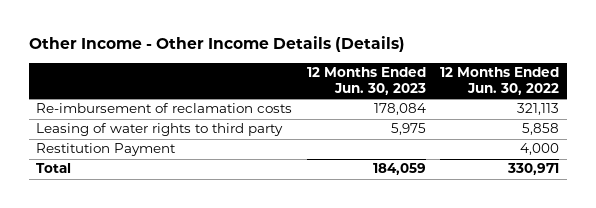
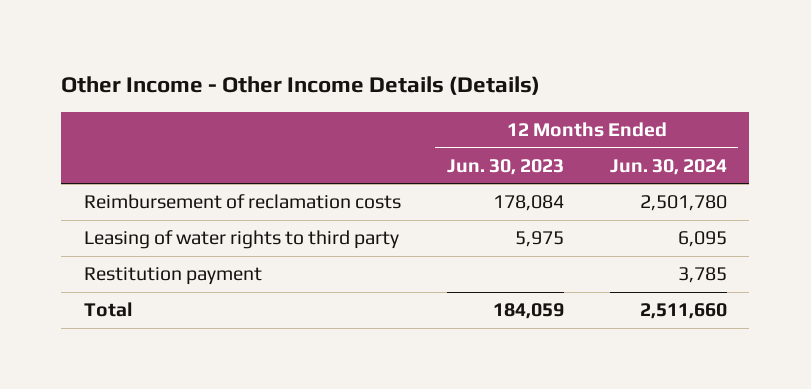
- | 12 Months Ended Jun. 30, 2023 | 12 Months Ended Jun. 30, 2022
+ | 12 Months Ended Jun. 30, 2023 | 12 Months Ended Jun. 30, 2024
- Re-imbursement of reclamation costs | 178,084 | 321,113
+ Reimbursement of reclamation costs | 178,084 | 2,501,780
- Restitution Payment | | 4,000
+ Restitution payment | | 3,785

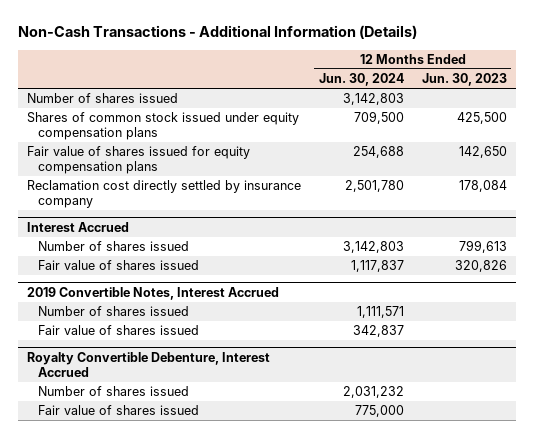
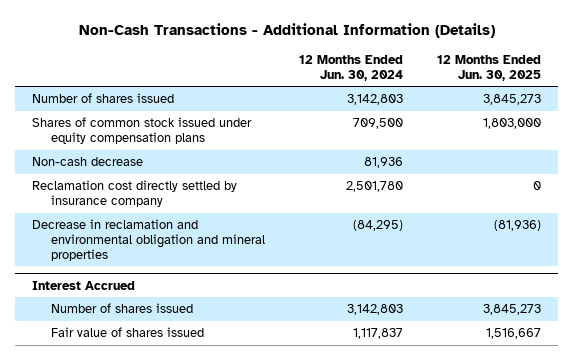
- | 12 Months Ended Jun. 30, 2024 | 12 Months Ended Jun. 30, 2023
+ | 12 Months Ended Jun. 30, 2024 | 12 Months Ended Jun. 30, 2025
- Fair value of shares issued for equity compensation plans | 254,688 | 142,650
+ Non-cash decrease | 81,936 |
+ Decrease in reclamation and environmental obligation and mineral properties | (84,295) | (81,936)
- 2019 Convertible Notes, Interest Accrued
- Number of shares issued | 1,111,571 |
- Fair value of shares issued | 342,837 |
- Royalty Convertible Debenture, Interest Accrued
- Number of shares issued | 2,031,232 |
- Fair value of shares issued | 775,000 |

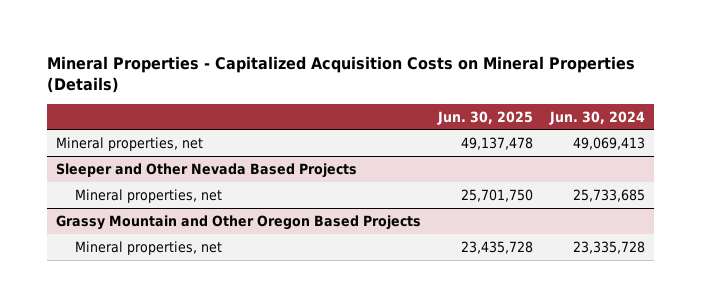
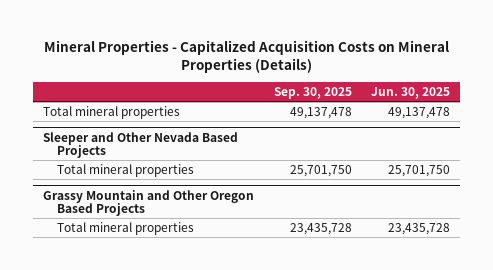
- | Jun. 30, 2025 | Jun. 30, 2024
+ | Sep. 30, 2025 | Jun. 30, 2025
- Mineral properties, net | 49,137,478 | 49,069,413
+ Total mineral properties | 49,137,478 | 49,137,478
@ Sleeper and Other Nevada Based Projects
- Mineral properties, net | 25,701,750 | 25,733,685
+ Total mineral properties | 25,701,750 | 25,701,750
@ Grassy Mountain and Other Oregon Based Projects
- Mineral properties, net | 23,435,728 | 23,335,728
+ Total mineral properties | 23,435,728 | 23,435,728

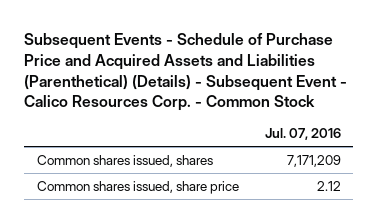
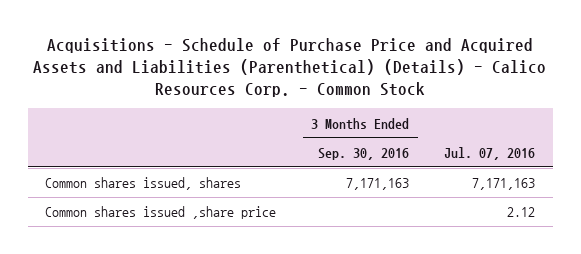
- Subsequent Events - Schedule of Purchase Price and Acquired Assets and Liabilities (Parenthetical) (Details) - Subsequent Event - Calico Resources Corp. - Common Stock
+ Acquisitions - Schedule of Purchase Price and Acquired Assets and Liabilities (Parenthetical) (Details) - Calico Resources Corp. - Common Stock
- | Jul. 07, 2016
+ | 3 Months Ended Sep. 30, 2016 | Jul. 07, 2016
- Common shares issued, shares | 7,171,209
- Common shares issued, share price | 2.12
+ Common shares issued, shares | 7,171,163 | 7,171,163
+ Common shares issued ,share price | | 2.12

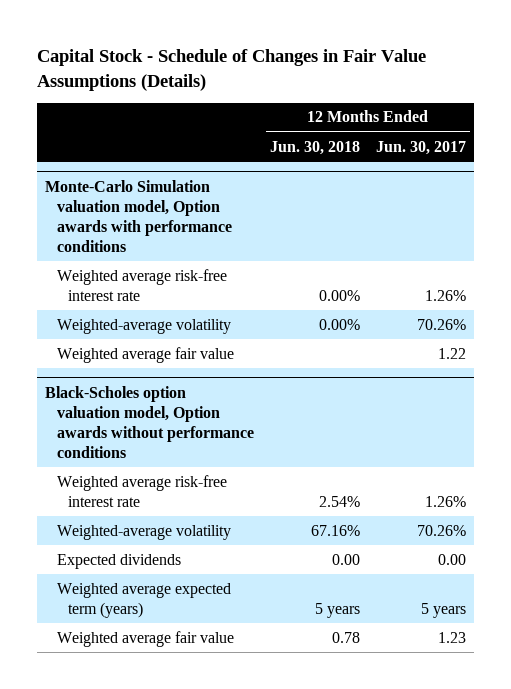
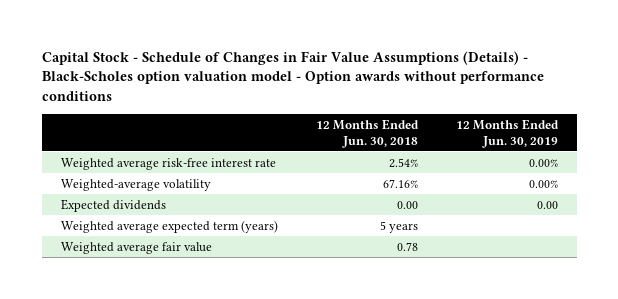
- Capital Stock - Schedule of Changes in Fair Value Assumptions (Details)
+ Capital Stock - Schedule of Changes in Fair Value Assumptions (Details) - Black-Scholes option valuation model - Option awards without performance conditions
- | 12 Months Ended Jun. 30, 2018 | 12 Months Ended Jun. 30, 2017
+ | 12 Months Ended Jun. 30, 2018 | 12 Months Ended Jun. 30, 2019
- Monte-Carlo Simulation valuation model, Option awards with performance conditions
- Weighted average risk-free interest rate | 0.00% | 1.26%
- Weighted-average volatility | 0.00% | 70.26%
- Weighted average fair value | | 1.22
- Black-Scholes option valuation model, Option awards without performance conditions

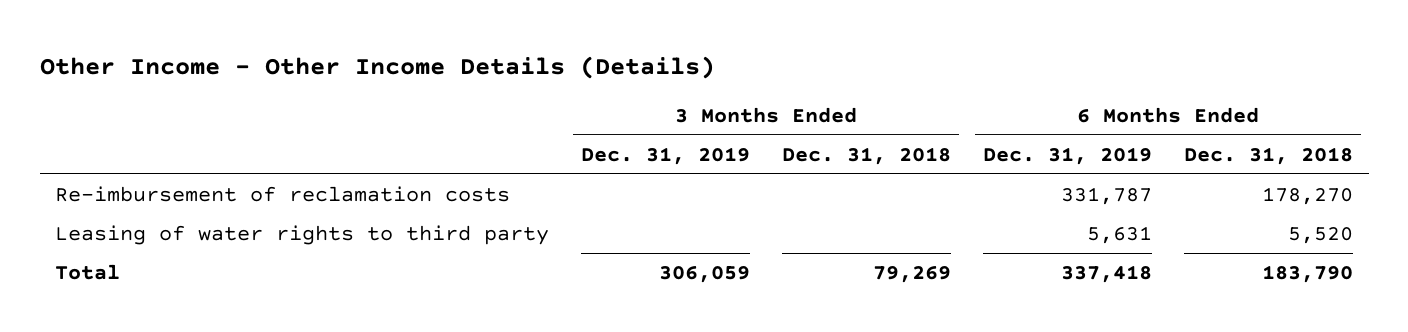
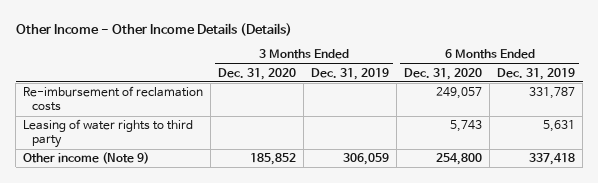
- | 3 Months Ended Dec. 31, 2019 | 3 Months Ended Dec. 31, 2018 | 6 Months Ended Dec. 31, 2019 | 6 Months Ended Dec. 31, 2018
+ | 3 Months Ended Dec. 31, 2020 | 3 Months Ended Dec. 31, 2019 | 6 Months Ended Dec. 31, 2020 | 6 Months Ended Dec. 31, 2019
- Total | 306,059 | 79,269 | 337,418 | 183,790
+ Other income (Note 9) | 185,852 | 306,059 | 254,800 | 337,418

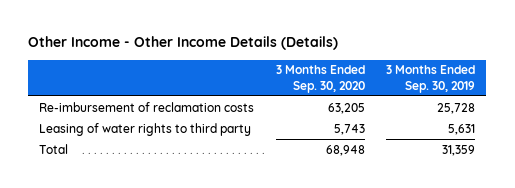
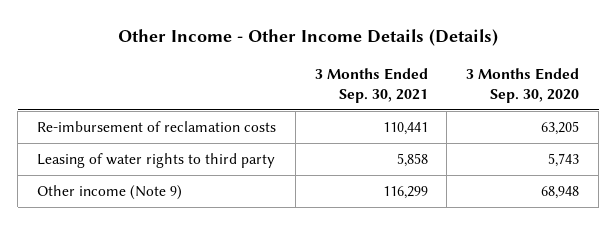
- | 3 Months Ended Sep. 30, 2020 | 3 Months Ended Sep. 30, 2019
+ | 3 Months Ended Sep. 30, 2021 | 3 Months Ended Sep. 30, 2020
- Total | 68,948 | 31,359
+ Other income (Note 9) | 116,299 | 68,948

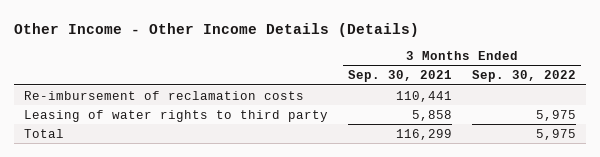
- | 3 Months Ended Sep. 30, 2021 | 3 Months Ended Sep. 30, 2020
+ | 3 Months Ended Sep. 30, 2021 | 3 Months Ended Sep. 30, 2022
- Other income (Note 9) | 116,299 | 68,948
+ Total | 116,299 | 5,975

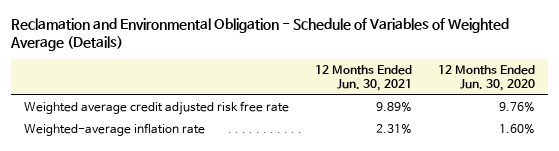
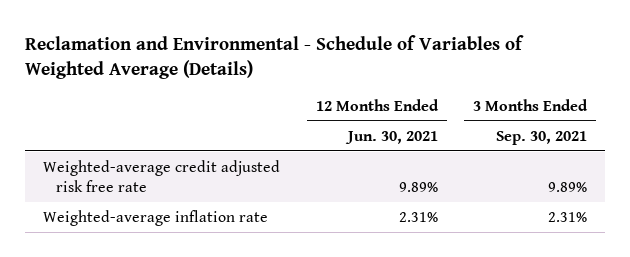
- Reclamation and Environmental Obligation - Schedule of Variables of Weighted Average (Details)
+ Reclamation and Environmental - Schedule of Variables of Weighted Average (Details)
- | 12 Months Ended Jun. 30, 2021 | 12 Months Ended Jun. 30, 2020
+ | 12 Months Ended Jun. 30, 2021 | 3 Months Ended Sep. 30, 2021
- Weighted average credit adjusted risk free rate | 9.89% | 9.76%
+ Weighted-average credit adjusted risk free rate | 9.89% | 9.89%

